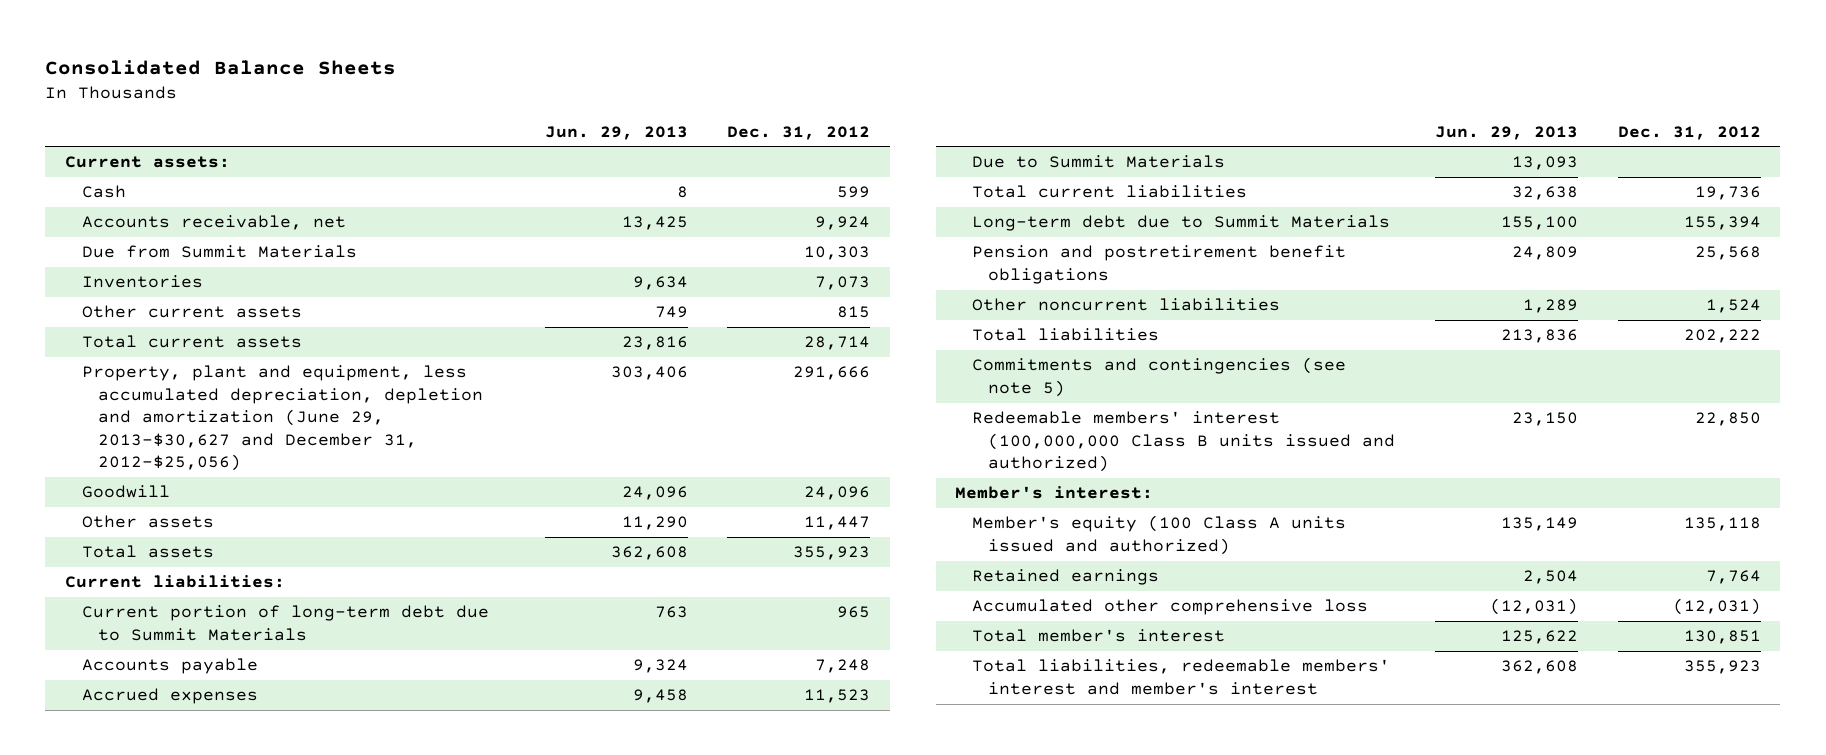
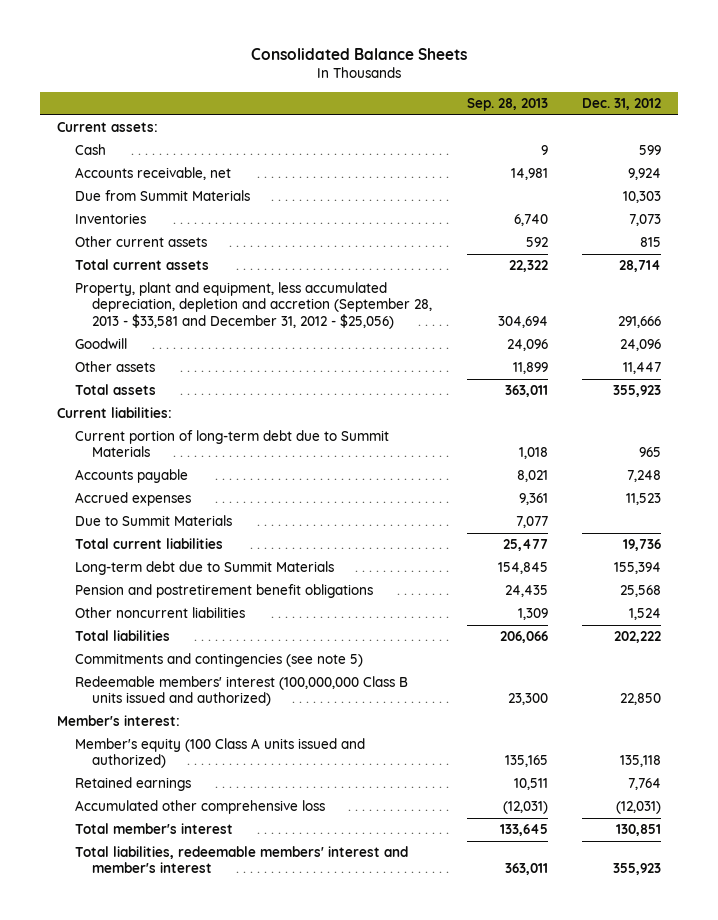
- | Jun. 29, 2013 | Dec. 31, 2012
+ | Sep. 28, 2013 | Dec. 31, 2012
- Property, plant and equipment, less accumulated depreciation, depletion and amortization (June 29, 2013-$30,627 and December 31, 2012-$25,056) | 303,406 | 291,666
+ Property, plant and equipment, less accumulated depreciation, depletion and accretion (September 28, 2013 - $33,581 and December 31, 2012 - $25,056) | 304,694 | 291,666

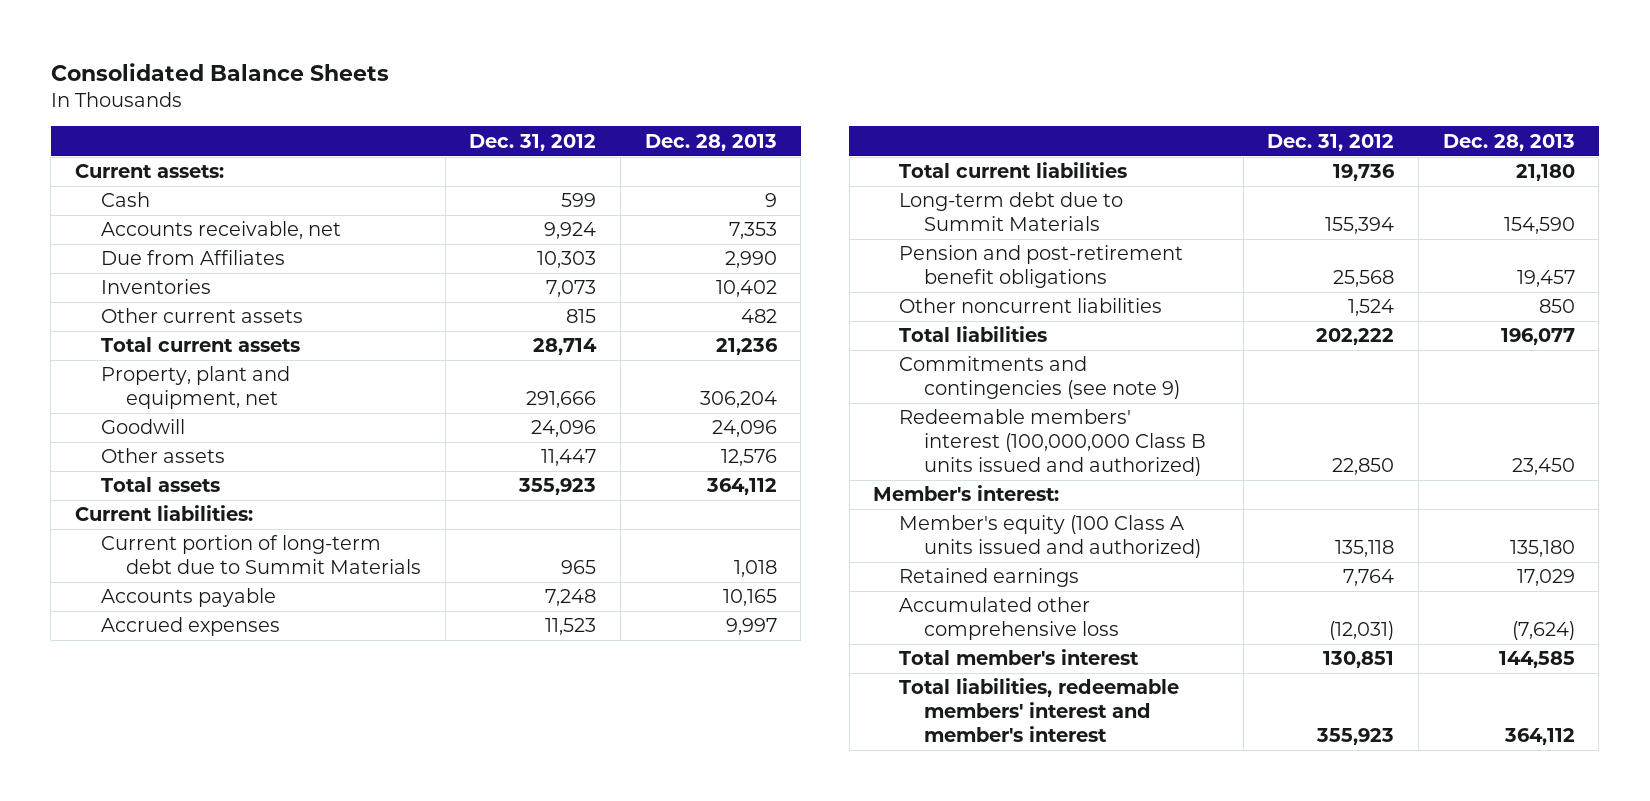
- | Sep. 28, 2013 | Dec. 31, 2012
+ | Dec. 31, 2012 | Dec. 28, 2013
- Due from Summit Materials | | 10,303
+ Due from Affiliates | 10,303 | 2,990
- Property, plant and equipment, less accumulated depreciation, depletion and accretion (September 28, 2013 - $33,581 and December 31, 2012 - $25,056) | 304,694 | 291,666
+ Property, plant and equipment, net | 291,666 | 306,204
- Due to Summit Materials | 7,077 |
- Pension and postretirement benefit obligations | 24,435 | 25,568
+ Pension and post-retirement benefit obligations | 25,568 | 19,457
- Commitments and contingencies (see note 5)
+ Commitments and contingencies (see note 9)

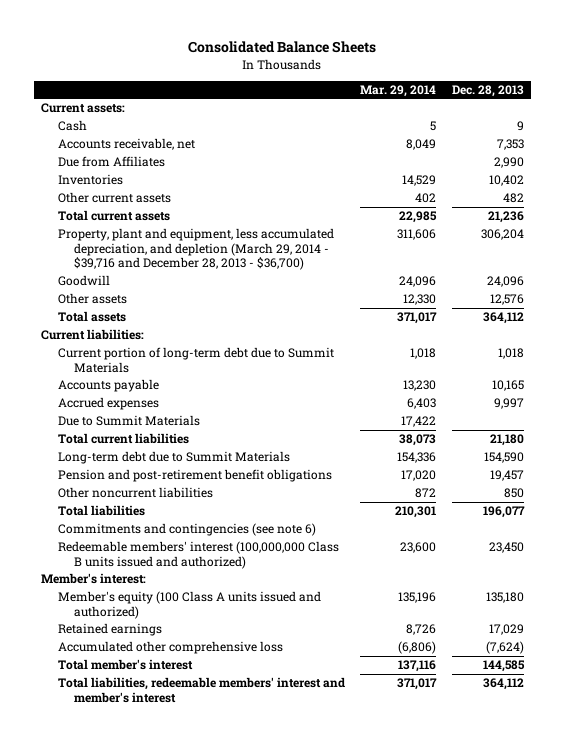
- | Dec. 31, 2012 | Dec. 28, 2013
+ | Mar. 29, 2014 | Dec. 28, 2013
- Property, plant and equipment, net | 291,666 | 306,204
+ Property, plant and equipment, less accumulated depreciation, and depletion (March 29, 2014 - $39,716 and December 28, 2013 - $36,700) | 311,606 | 306,204
+ Due to Summit Materials | 17,422 |
- Commitments and contingencies (see note 9)
+ Commitments and contingencies (see note 6)

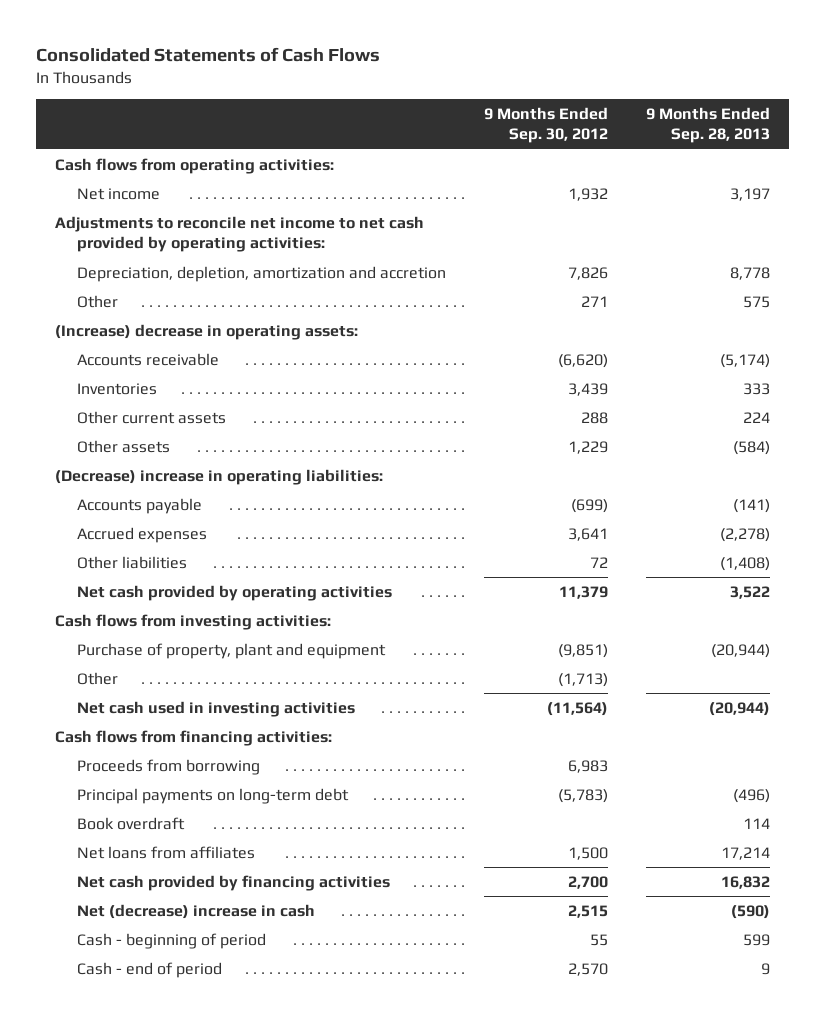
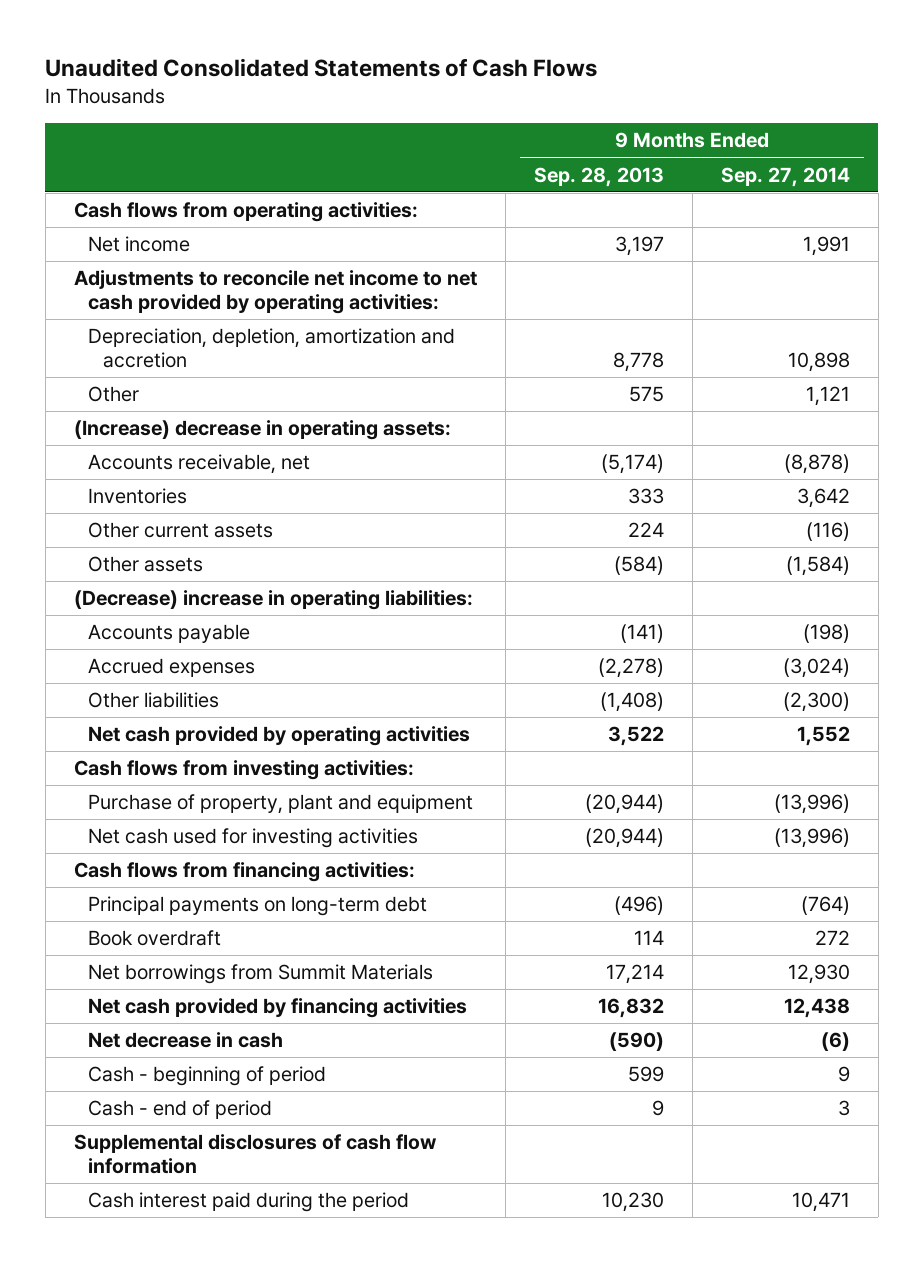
- Consolidated Statements of Cash Flows
+ Unaudited Consolidated Statements of Cash Flows
- | 9 Months Ended Sep. 30, 2012 | 9 Months Ended Sep. 28, 2013
+ | 9 Months Ended Sep. 28, 2013 | 9 Months Ended Sep. 27, 2014
- Accounts receivable | (6,620) | (5,174)
+ Accounts receivable, net | (5,174) | (8,878)
- Other | (1,713) |
- Net cash used in investing activities | (11,564) | (20,944)
+ Net cash used for investing activities | (20,944) | (13,996)
- Proceeds from borrowing | 6,983 |
- Net loans from affiliates | 1,500 | 17,214
+ Net borrowings from Summit Materials | 17,214 | 12,930
- Net (decrease) increase in cash | 2,515 | (590)
+ Net decrease in cash | (590) | (6)
+ Supplemental disclosures of cash flow information
+ Cash interest paid during the period | 10,230 | 10,471

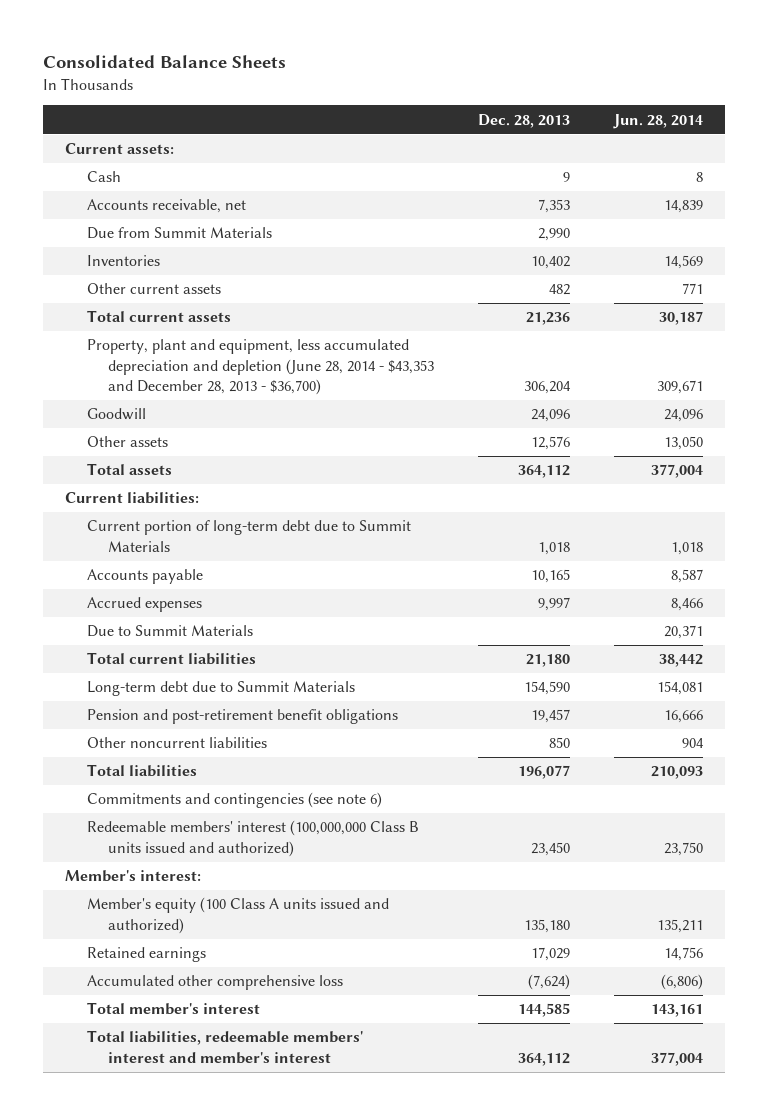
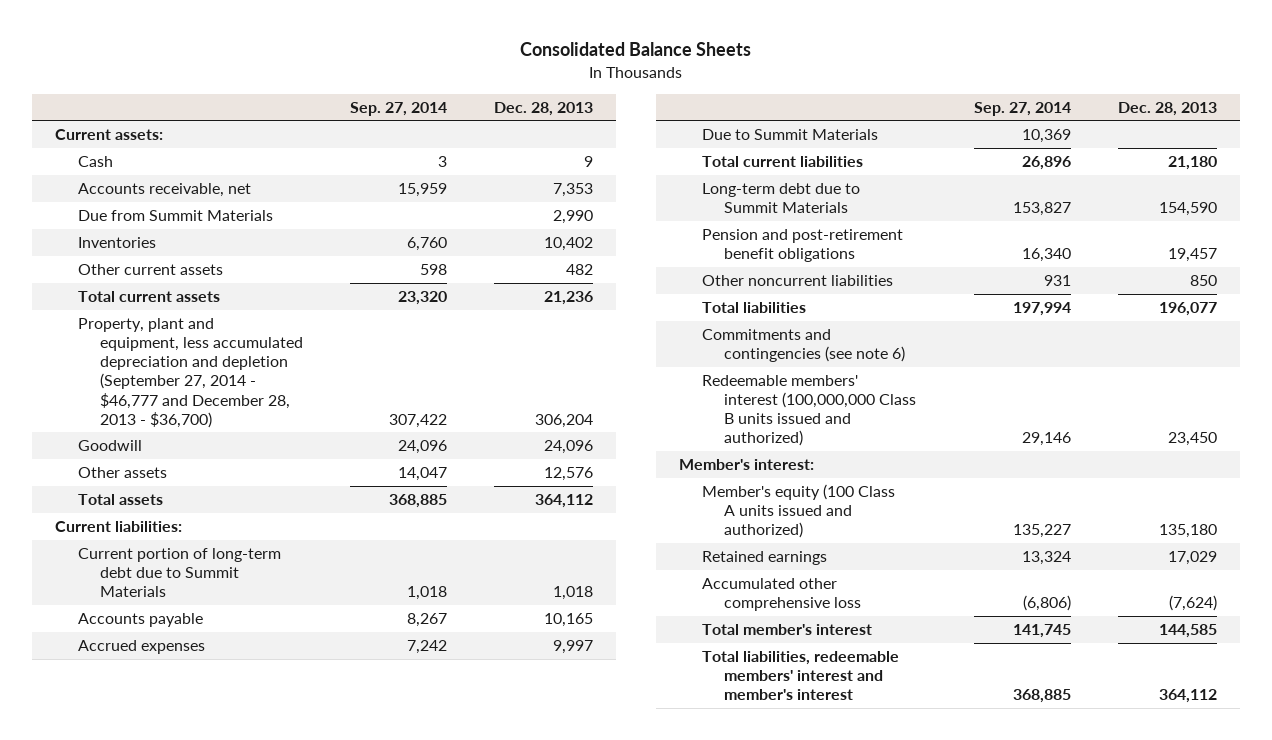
- | Dec. 28, 2013 | Jun. 28, 2014
+ | Sep. 27, 2014 | Dec. 28, 2013
- Property, plant and equipment, less accumulated depreciation and depletion (June 28, 2014 - $43,353 and December 28, 2013 - $36,700) | 306,204 | 309,671
+ Property, plant and equipment, less accumulated depreciation and depletion (September 27, 2014 - $46,777 and December 28, 2013 - $36,700) | 307,422 | 306,204

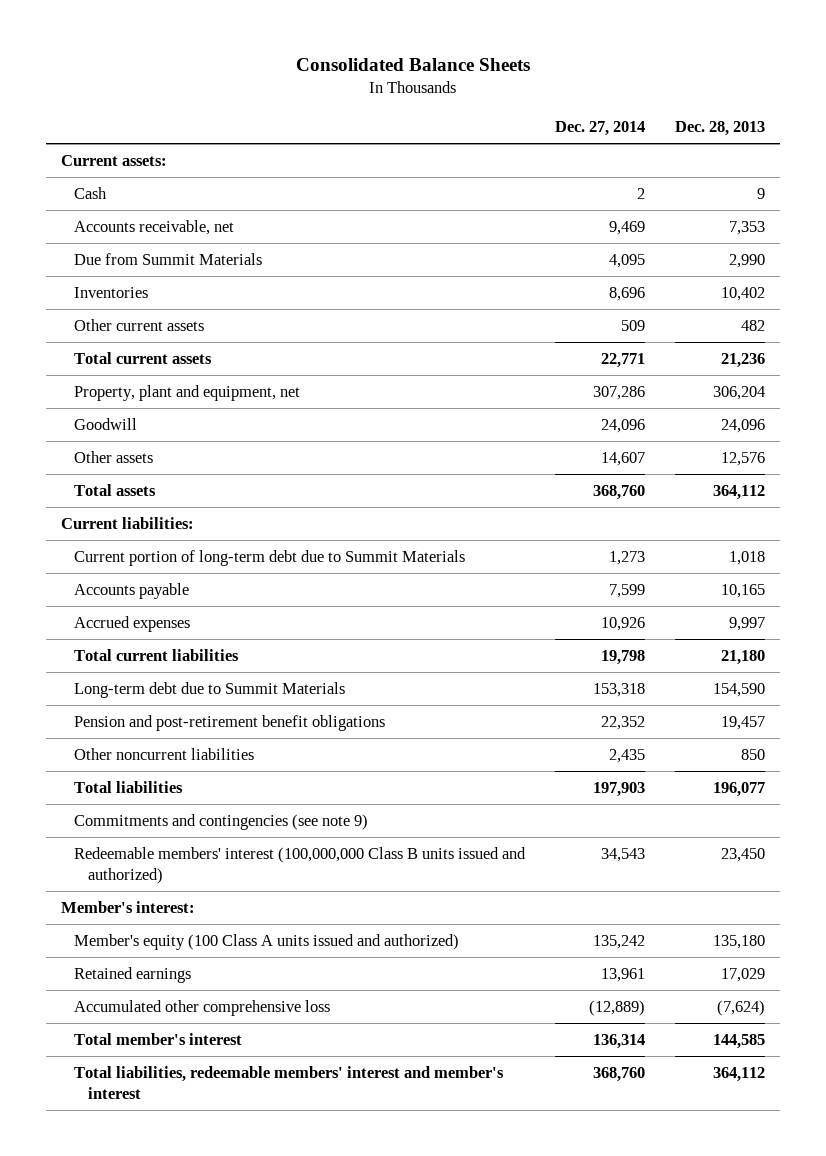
- | Sep. 27, 2014 | Dec. 28, 2013
+ | Dec. 27, 2014 | Dec. 28, 2013
- Property, plant and equipment, less accumulated depreciation and depletion (September 27, 2014 - $46,777 and December 28, 2013 - $36,700) | 307,422 | 306,204
+ Property, plant and equipment, net | 307,286 | 306,204
- Due to Summit Materials | 10,369 |
- Commitments and contingencies (see note 6)
+ Commitments and contingencies (see note 9)

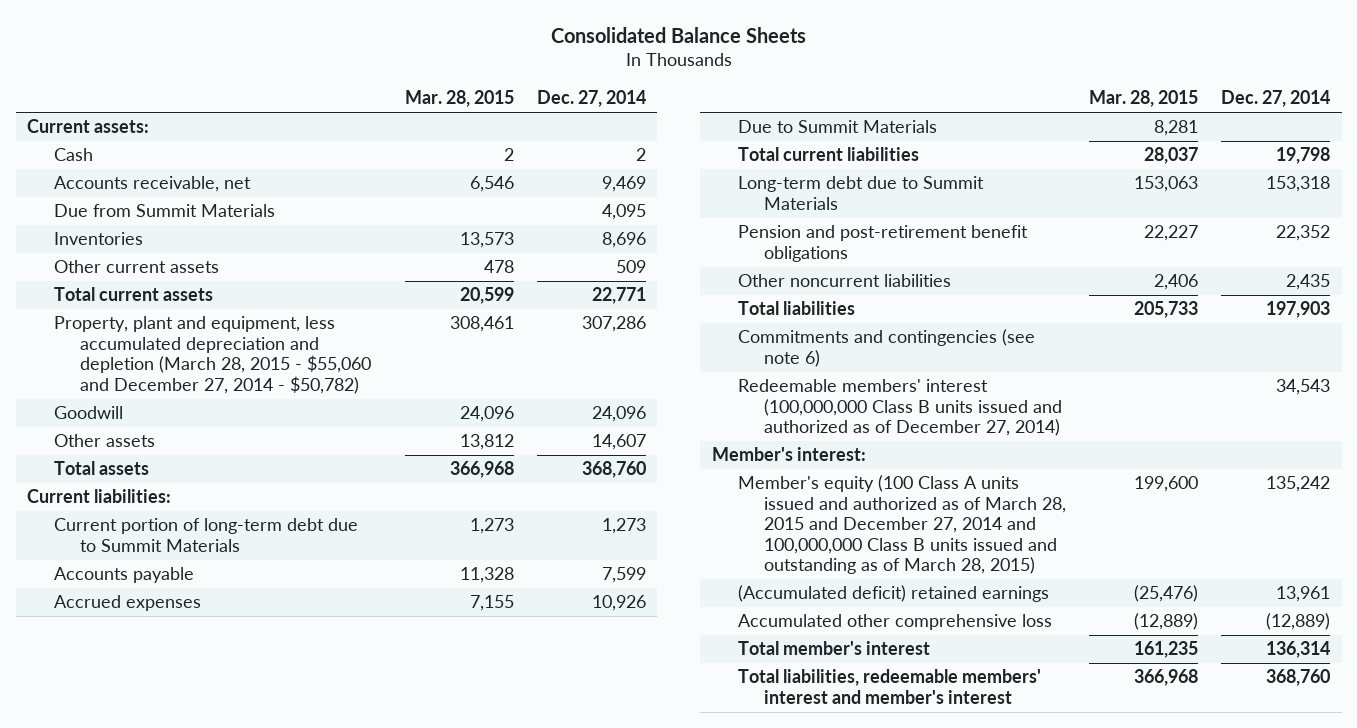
- | Dec. 27, 2014 | Dec. 28, 2013
+ | Mar. 28, 2015 | Dec. 27, 2014
- Property, plant and equipment, net | 307,286 | 306,204
+ Property, plant and equipment, less accumulated depreciation and depletion (March 28, 2015 - $55,060 and December 27, 2014 - $50,782) | 308,461 | 307,286
+ Due to Summit Materials | 8,281 |
- Commitments and contingencies (see note 9)
- Redeemable members' interest (100,000,000 Class B units issued and authorized) | 34,543 | 23,450
+ Commitments and contingencies (see note 6)
+ Redeemable members' interest (100,000,000 Class B units issued and authorized as of December 27, 2014) | | 34,543
- Member's equity (100 Class A units issued and authorized) | 135,242 | 135,180
- Retained earnings | 13,961 | 17,029
+ Member's equity (100 Class A units issued and authorized as of March 28, 2015 and December 27, 2014 and 100,000,000 Class B units issued and outstanding as of March 28, 2015) | 199,600 | 135,242
+ (Accumulated deficit) retained earnings | (25,476) | 13,961

